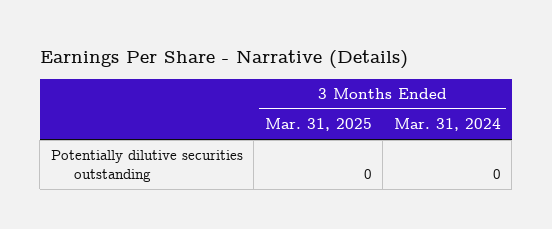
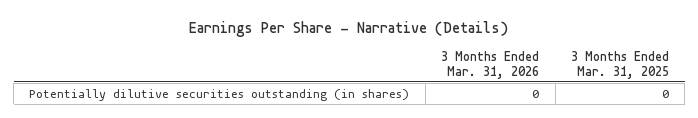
- | 3 Months Ended Mar. 31, 2025 | 3 Months Ended Mar. 31, 2024
+ | 3 Months Ended Mar. 31, 2026 | 3 Months Ended Mar. 31, 2025
- Potentially dilutive securities outstanding | 0 | 0
+ Potentially dilutive securities outstanding (in shares) | 0 | 0

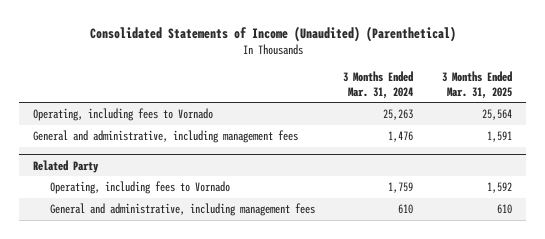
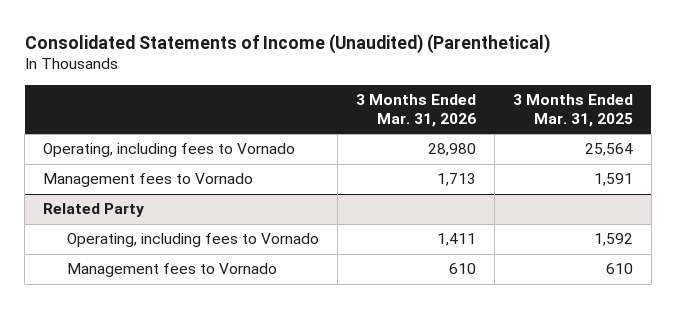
- | 3 Months Ended Mar. 31, 2024 | 3 Months Ended Mar. 31, 2025
+ | 3 Months Ended Mar. 31, 2026 | 3 Months Ended Mar. 31, 2025
- General and administrative, including management fees | 1,476 | 1,591
+ Management fees to Vornado | 1,713 | 1,591
@ Related Party
- General and administrative, including management fees | 610 | 610
+ Management fees to Vornado | 610 | 610

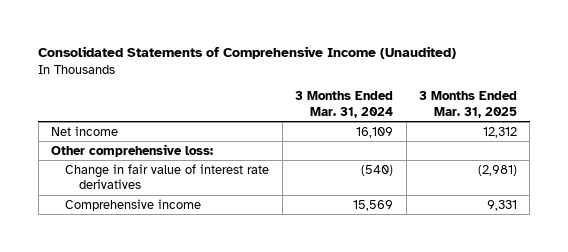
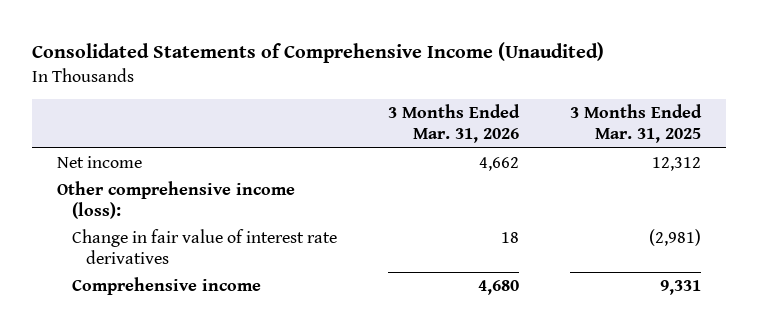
- | 3 Months Ended Mar. 31, 2024 | 3 Months Ended Mar. 31, 2025
+ | 3 Months Ended Mar. 31, 2026 | 3 Months Ended Mar. 31, 2025
- Other comprehensive loss:
+ Other comprehensive income (loss):

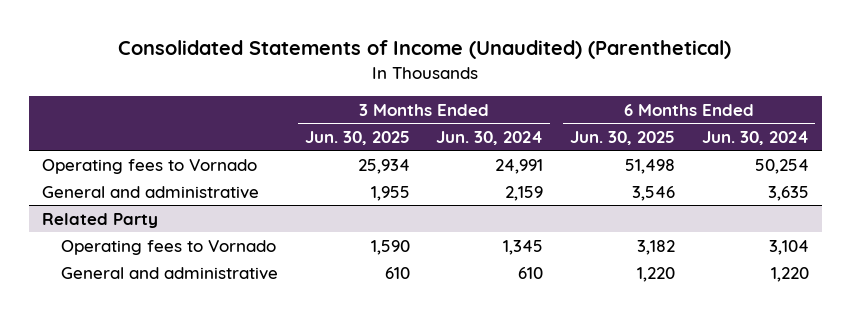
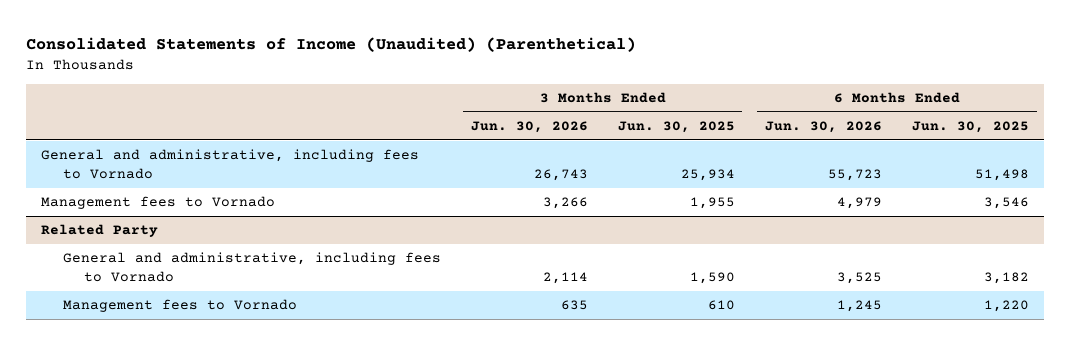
- | 3 Months Ended Jun. 30, 2025 | 3 Months Ended Jun. 30, 2024 | 6 Months Ended Jun. 30, 2025 | 6 Months Ended Jun. 30, 2024
+ | 3 Months Ended Jun. 30, 2026 | 3 Months Ended Jun. 30, 2025 | 6 Months Ended Jun. 30, 2026 | 6 Months Ended Jun. 30, 2025
- Operating fees to Vornado | 25,934 | 24,991 | 51,498 | 50,254
- General and administrative | 1,955 | 2,159 | 3,546 | 3,635
+ General and administrative, including fees to Vornado | 26,743 | 25,934 | 55,723 | 51,498
+ Management fees to Vornado | 3,266 | 1,955 | 4,979 | 3,546
@ Related Party
- Operating fees to Vornado | 1,590 | 1,345 | 3,182 | 3,104
- General and administrative | 610 | 610 | 1,220 | 1,220
+ General and administrative, including fees to Vornado | 2,114 | 1,590 | 3,525 | 3,182
+ Management fees to Vornado | 635 | 610 | 1,245 | 1,220

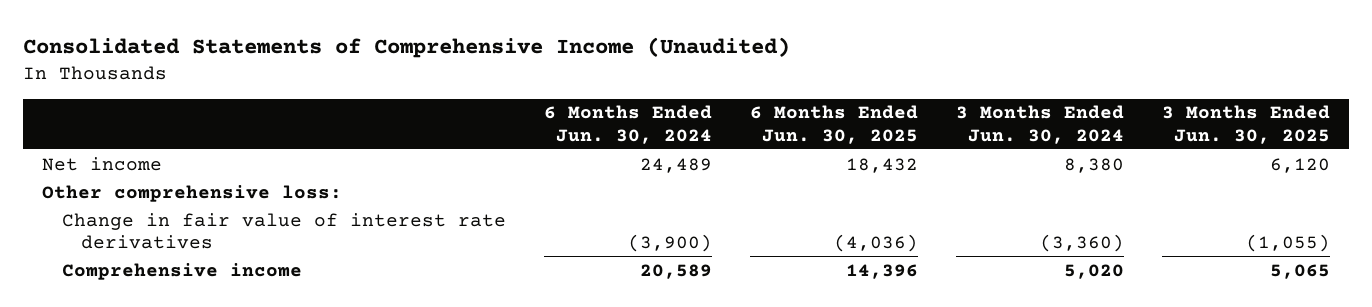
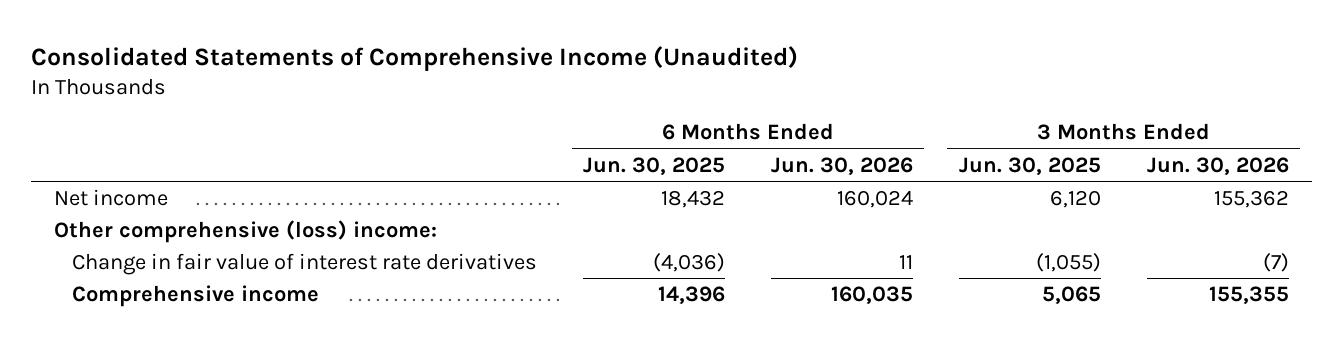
- | 6 Months Ended Jun. 30, 2024 | 6 Months Ended Jun. 30, 2025 | 3 Months Ended Jun. 30, 2024 | 3 Months Ended Jun. 30, 2025
+ | 6 Months Ended Jun. 30, 2025 | 6 Months Ended Jun. 30, 2026 | 3 Months Ended Jun. 30, 2025 | 3 Months Ended Jun. 30, 2026
- Other comprehensive loss:
+ Other comprehensive (loss) income:

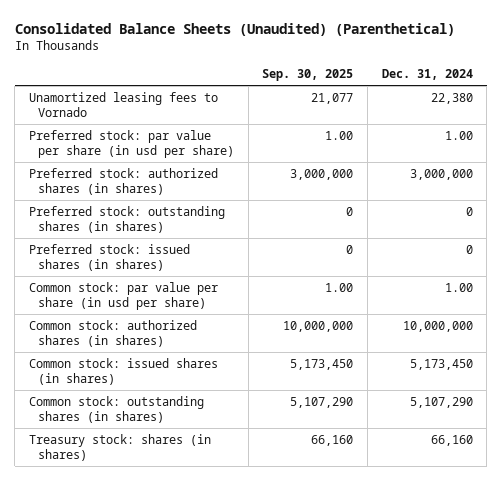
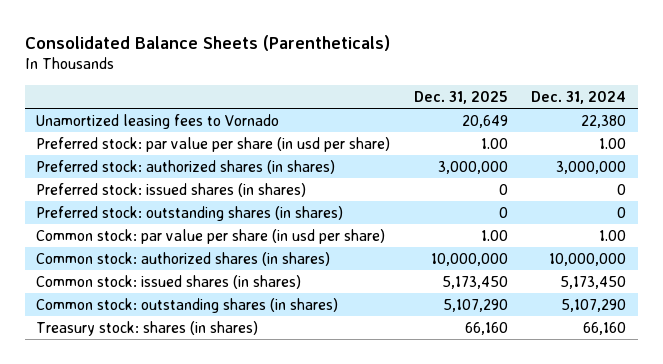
- Consolidated Balance Sheets (Unaudited) (Parenthetical)
+ Consolidated Balance Sheets (Parentheticals)
- | Sep. 30, 2025 | Dec. 31, 2024
+ | Dec. 31, 2025 | Dec. 31, 2024
moved down: Preferred stock: outstanding shares (in shares) | 0 | 0

